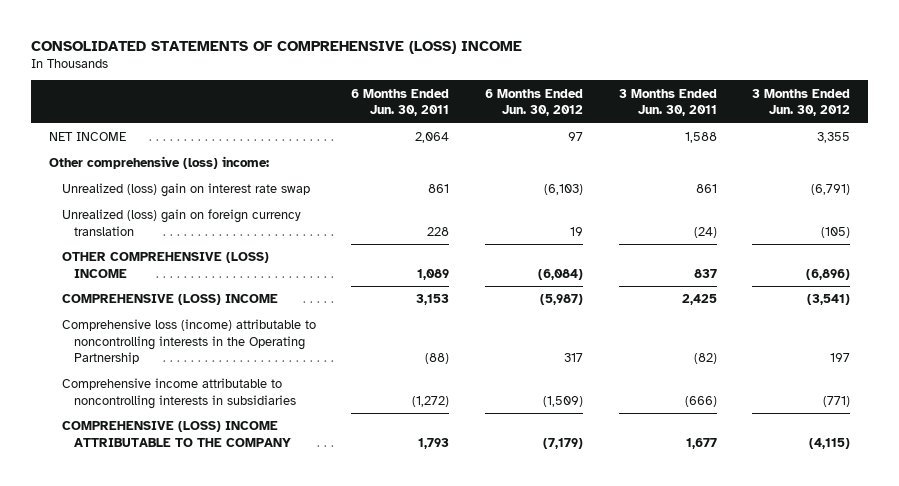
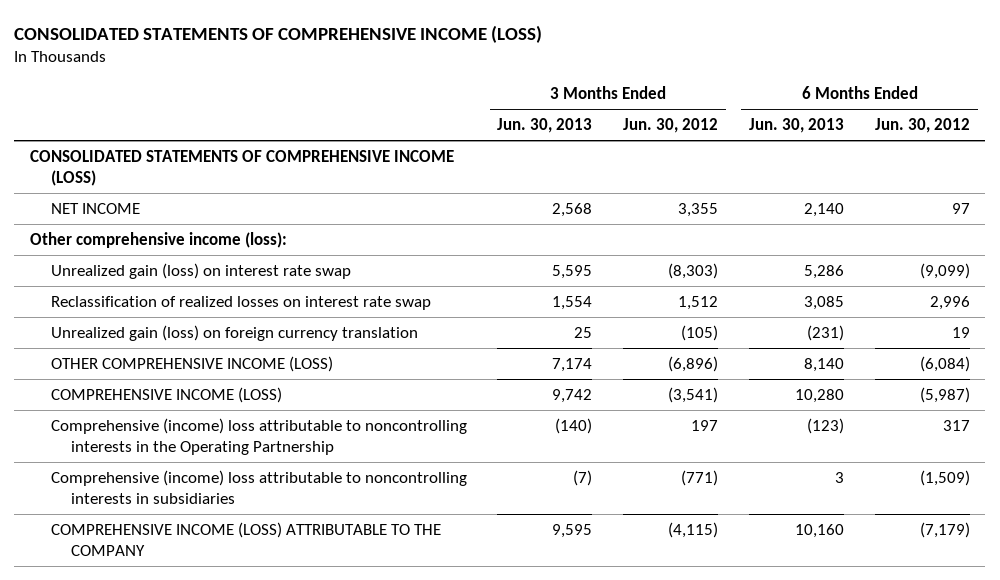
- CONSOLIDATED STATEMENTS OF COMPREHENSIVE (LOSS) INCOME
+ CONSOLIDATED STATEMENTS OF COMPREHENSIVE INCOME (LOSS)
- | 6 Months Ended Jun. 30, 2011 | 6 Months Ended Jun. 30, 2012 | 3 Months Ended Jun. 30, 2011 | 3 Months Ended Jun. 30, 2012
+ | 3 Months Ended Jun. 30, 2013 | 3 Months Ended Jun. 30, 2012 | 6 Months Ended Jun. 30, 2013 | 6 Months Ended Jun. 30, 2012
+ CONSOLIDATED STATEMENTS OF COMPREHENSIVE INCOME (LOSS)
- Other comprehensive (loss) income:
- Unrealized (loss) gain on interest rate swap | 861 | (6,103) | 861 | (6,791)
- Unrealized (loss) gain on foreign currency translation | 228 | 19 | (24) | (105)
- OTHER COMPREHENSIVE (LOSS) INCOME | 1,089 | (6,084) | 837 | (6,896)
- COMPREHENSIVE (LOSS) INCOME | 3,153 | (5,987) | 2,425 | (3,541)
- Comprehensive loss (income) attributable to noncontrolling interests in the Operating Partnership | (88) | 317 | (82) | 197
- Comprehensive income attributable to noncontrolling interests in subsidiaries | (1,272) | (1,509) | (666) | (771)
- COMPREHENSIVE (LOSS) INCOME ATTRIBUTABLE TO THE COMPANY | 1,793 | (7,179) | 1,677 | (4,115)
+ Other comprehensive income (loss):
+ Unrealized gain (loss) on interest rate swap | 5,595 | (8,303) | 5,286 | (9,099)
+ Reclassification of realized losses on interest rate swap | 1,554 | 1,512 | 3,085 | 2,996
+ Unrealized gain (loss) on foreign currency translation | 25 | (105) | (231) | 19
+ OTHER COMPREHENSIVE INCOME (LOSS) | 7,174 | (6,896) | 8,140 | (6,084)
+ COMPREHENSIVE INCOME (LOSS) | 9,742 | (3,541) | 10,280 | (5,987)
+ Comprehensive (income) loss attributable to noncontrolling interests in the Operating Partnership | (140) | 197 | (123) | 317
+ Comprehensive (income) loss attributable to noncontrolling interests in subsidiaries | (7) | (771) | 3 | (1,509)
+ COMPREHENSIVE INCOME (LOSS) ATTRIBUTABLE TO THE COMPANY | 9,595 | (4,115) | 10,160 | (7,179)

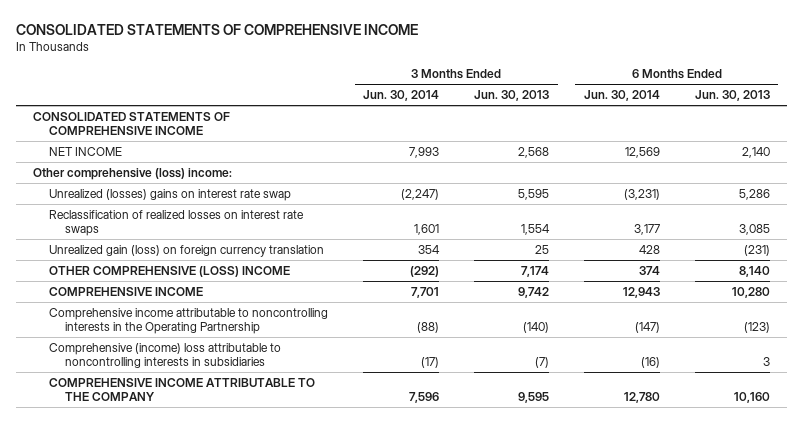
- CONSOLIDATED STATEMENTS OF COMPREHENSIVE INCOME (LOSS)
+ CONSOLIDATED STATEMENTS OF COMPREHENSIVE INCOME
- | 3 Months Ended Jun. 30, 2013 | 3 Months Ended Jun. 30, 2012 | 6 Months Ended Jun. 30, 2013 | 6 Months Ended Jun. 30, 2012
+ | 3 Months Ended Jun. 30, 2014 | 3 Months Ended Jun. 30, 2013 | 6 Months Ended Jun. 30, 2014 | 6 Months Ended Jun. 30, 2013
- CONSOLIDATED STATEMENTS OF COMPREHENSIVE INCOME (LOSS)
+ CONSOLIDATED STATEMENTS OF COMPREHENSIVE INCOME
- Other comprehensive income (loss):
- Unrealized gain (loss) on interest rate swap | 5,595 | (8,303) | 5,286 | (9,099)
- Reclassification of realized losses on interest rate swap | 1,554 | 1,512 | 3,085 | 2,996
+ Other comprehensive (loss) income:
+ Unrealized (losses) gains on interest rate swap | (2,247) | 5,595 | (3,231) | 5,286
+ Reclassification of realized losses on interest rate swaps | 1,601 | 1,554 | 3,177 | 3,085
- OTHER COMPREHENSIVE INCOME (LOSS) | 7,174 | (6,896) | 8,140 | (6,084)
- COMPREHENSIVE INCOME (LOSS) | 9,742 | (3,541) | 10,280 | (5,987)
- Comprehensive (income) loss attributable to noncontrolling interests in the Operating Partnership | (140) | 197 | (123) | 317
+ OTHER COMPREHENSIVE (LOSS) INCOME | (292) | 7,174 | 374 | 8,140
+ COMPREHENSIVE INCOME | 7,701 | 9,742 | 12,943 | 10,280
+ Comprehensive income attributable to noncontrolling interests in the Operating Partnership | (88) | (140) | (147) | (123)
- COMPREHENSIVE INCOME (LOSS) ATTRIBUTABLE TO THE COMPANY | 9,595 | (4,115) | 10,160 | (7,179)
+ COMPREHENSIVE INCOME ATTRIBUTABLE TO THE COMPANY | 7,596 | 9,595 | 12,780 | 10,160

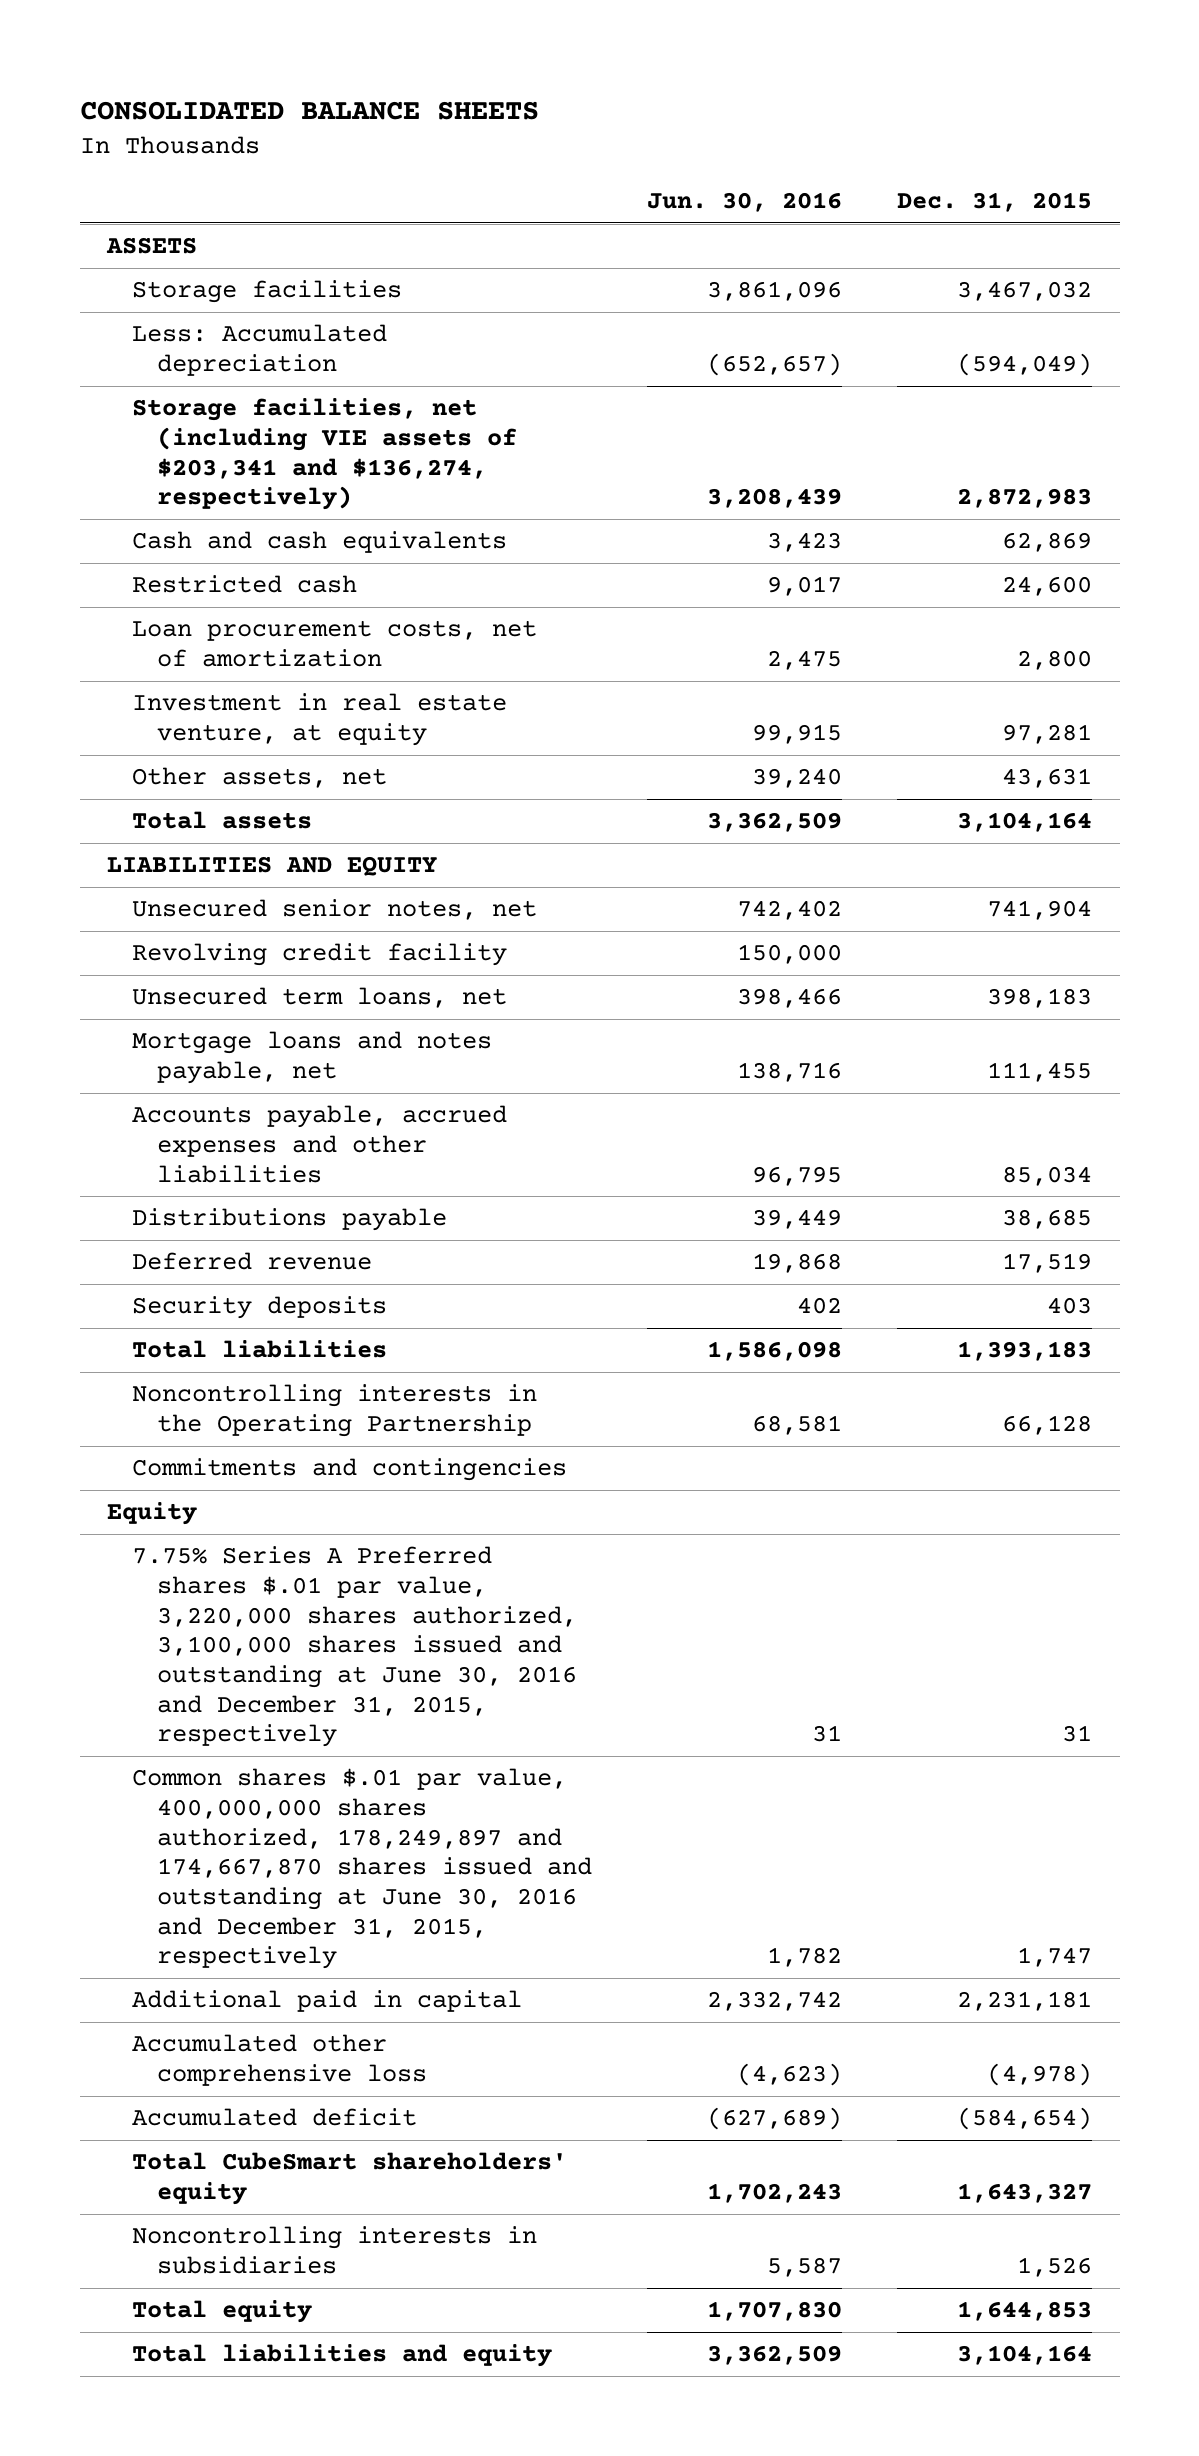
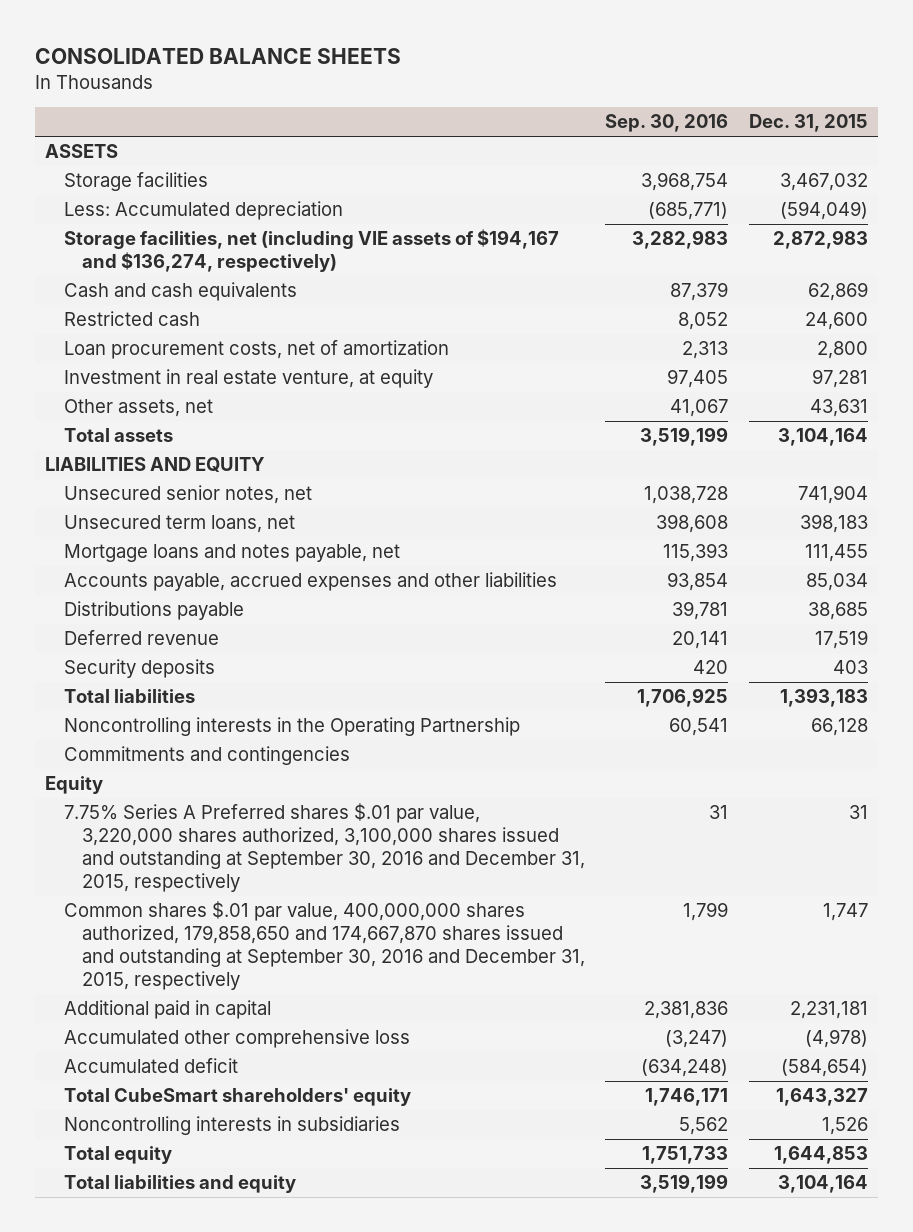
- | Jun. 30, 2016 | Dec. 31, 2015
+ | Sep. 30, 2016 | Dec. 31, 2015
- Storage facilities, net (including VIE assets of $203,341 and $136,274, respectively) | 3,208,439 | 2,872,983
+ Storage facilities, net (including VIE assets of $194,167 and $136,274, respectively) | 3,282,983 | 2,872,983
- Revolving credit facility | 150,000 |
- 7.75% Series A Preferred shares $.01 par value, 3,220,000 shares authorized, 3,100,000 shares issued and outstanding at June 30, 2016 and December 31, 2015, respectively | 31 | 31
- Common shares $.01 par value, 400,000,000 shares authorized, 178,249,897 and 174,667,870 shares issued and outstanding at June 30, 2016 and December 31, 2015, respectively | 1,782 | 1,747
+ 7.75% Series A Preferred shares $.01 par value, 3,220,000 shares authorized, 3,100,000 shares issued and outstanding at September 30, 2016 and December 31, 2015, respectively | 31 | 31
+ Common shares $.01 par value, 400,000,000 shares authorized, 179,858,650 and 174,667,870 shares issued and outstanding at September 30, 2016 and December 31, 2015, respectively | 1,799 | 1,747

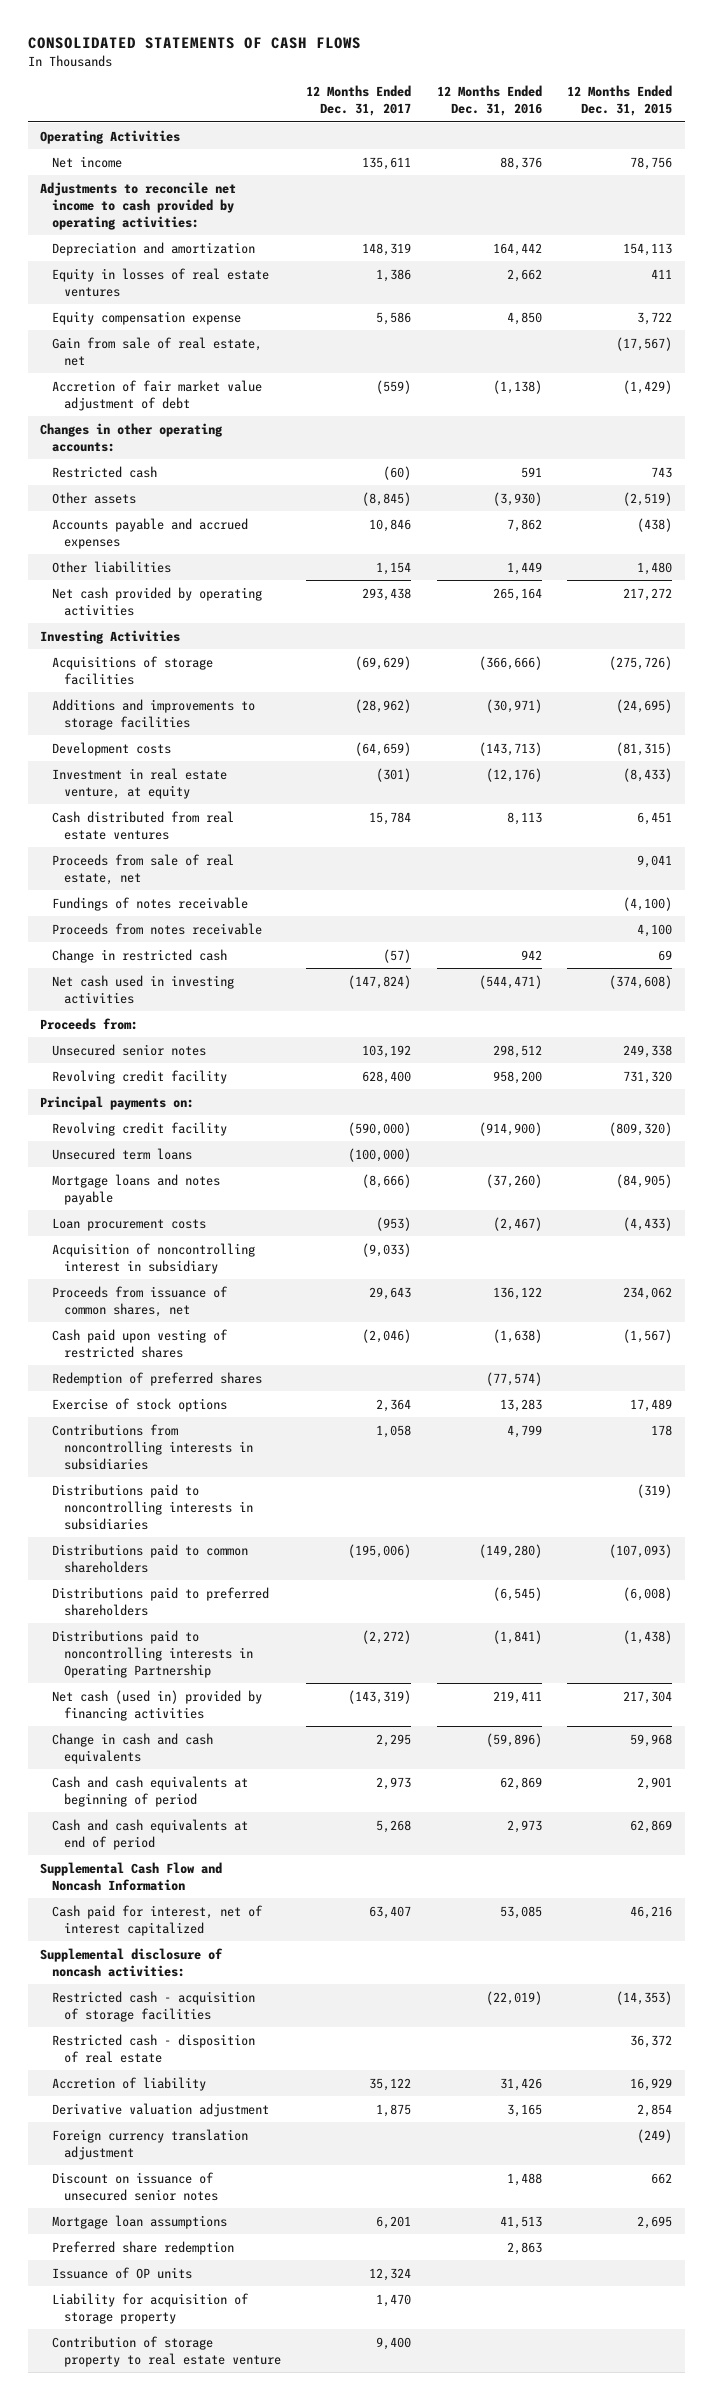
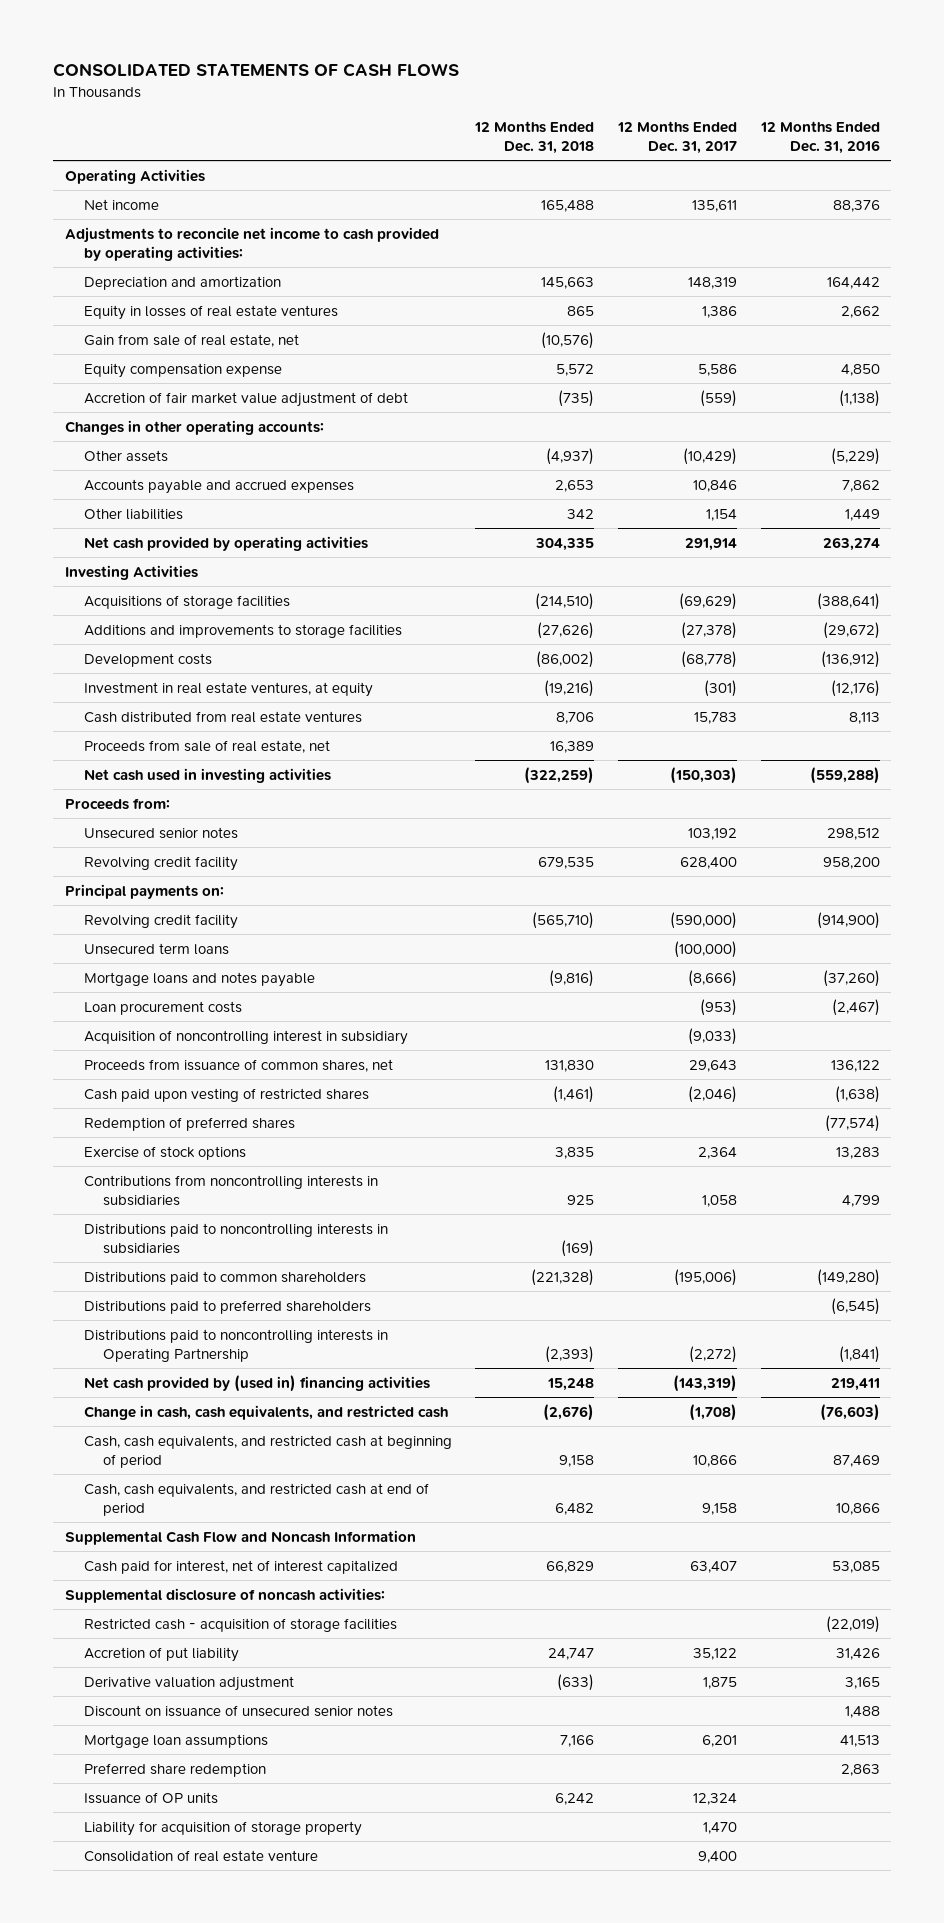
- | 12 Months Ended Dec. 31, 2017 | 12 Months Ended Dec. 31, 2016 | 12 Months Ended Dec. 31, 2015
+ | 12 Months Ended Dec. 31, 2018 | 12 Months Ended Dec. 31, 2017 | 12 Months Ended Dec. 31, 2016
moved down: Equity compensation expense | 5,572 | 5,586 | 4,850
- Restricted cash | (60) | 591 | 743
- Other assets | (8,845) | (3,930) | (2,519)
+ Other assets | (4,937) | (10,429) | (5,229)
- Net cash provided by operating activities | 293,438 | 265,164 | 217,272
+ Net cash provided by operating activities | 304,335 | 291,914 | 263,274
- Acquisitions of storage facilities | (69,629) | (366,666) | (275,726)
- Additions and improvements to storage facilities | (28,962) | (30,971) | (24,695)
- Development costs | (64,659) | (143,713) | (81,315)
- Investment in real estate venture, at equity | (301) | (12,176) | (8,433)
- Cash distributed from real estate ventures | 15,784 | 8,113 | 6,451
+ Acquisitions of storage facilities | (214,510) | (69,629) | (388,641)
+ Additions and improvements to storage facilities | (27,626) | (27,378) | (29,672)
+ Development costs | (86,002) | (68,778) | (136,912)
+ Investment in real estate ventures, at equity | (19,216) | (301) | (12,176)
+ Cash distributed from real estate ventures | 8,706 | 15,783 | 8,113
- Fundings of notes receivable | | | (4,100)
- Proceeds from notes receivable | | | 4,100
- Change in restricted cash | (57) | 942 | 69
- Net cash used in investing activities | (147,824) | (544,471) | (374,608)
+ Net cash used in investing activities | (322,259) | (150,303) | (559,288)
- Net cash (used in) provided by financing activities | (143,319) | 219,411 | 217,304
- Change in cash and cash equivalents | 2,295 | (59,896) | 59,968
- Cash and cash equivalents at beginning of period | 2,973 | 62,869 | 2,901
- Cash and cash equivalents at end of period | 5,268 | 2,973 | 62,869
+ Net cash provided by (used in) financing activities | 15,248 | (143,319) | 219,411
+ Change in cash, cash equivalents, and restricted cash | (2,676) | (1,708) | (76,603)
+ Cash, cash equivalents, and restricted cash at beginning of period | 9,158 | 10,866 | 87,469
+ Cash, cash equivalents, and restricted cash at end of period | 6,482 | 9,158 | 10,866
- Restricted cash - disposition of real estate | | | 36,372
- Accretion of liability | 35,122 | 31,426 | 16,929
+ Accretion of put liability | 24,747 | 35,122 | 31,426
- Foreign currency translation adjustment | | | (249)
- Contribution of storage property to real estate venture | 9,400 | |
+ Consolidation of real estate venture | | 9,400 |

